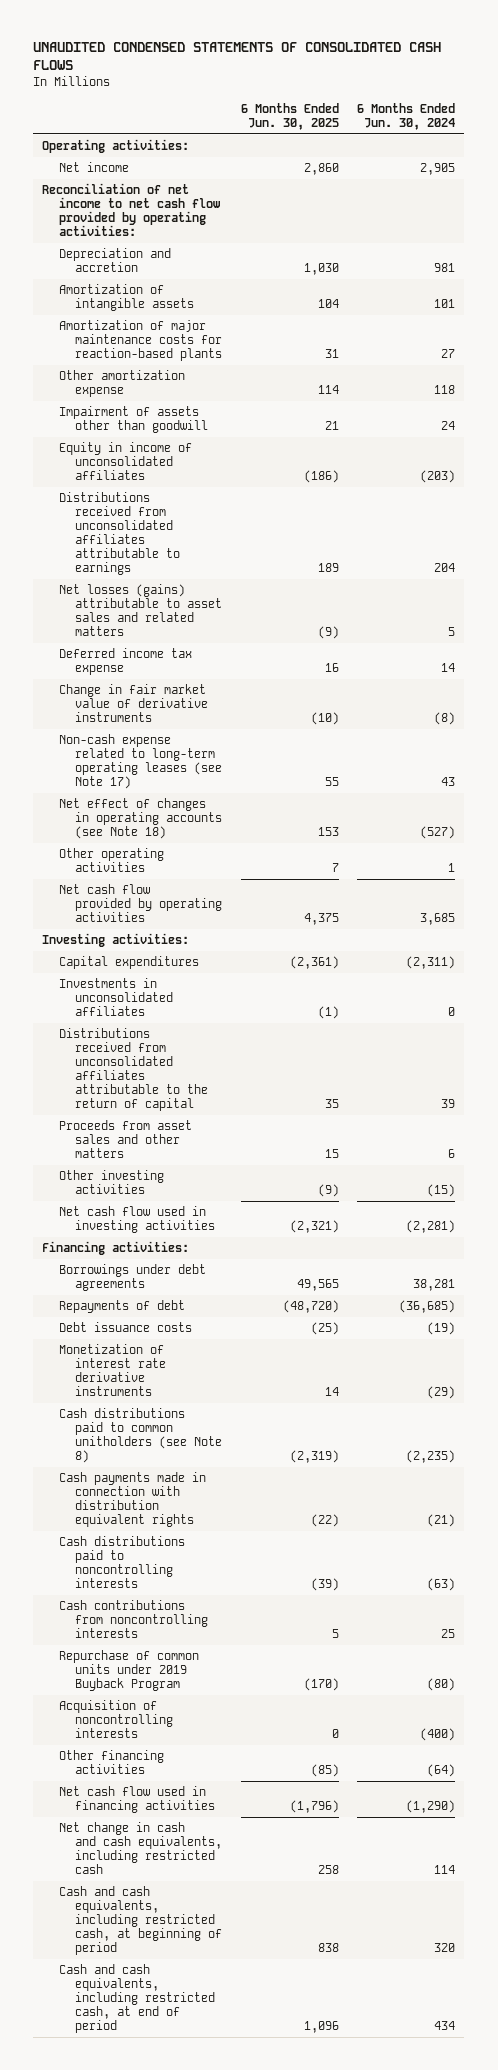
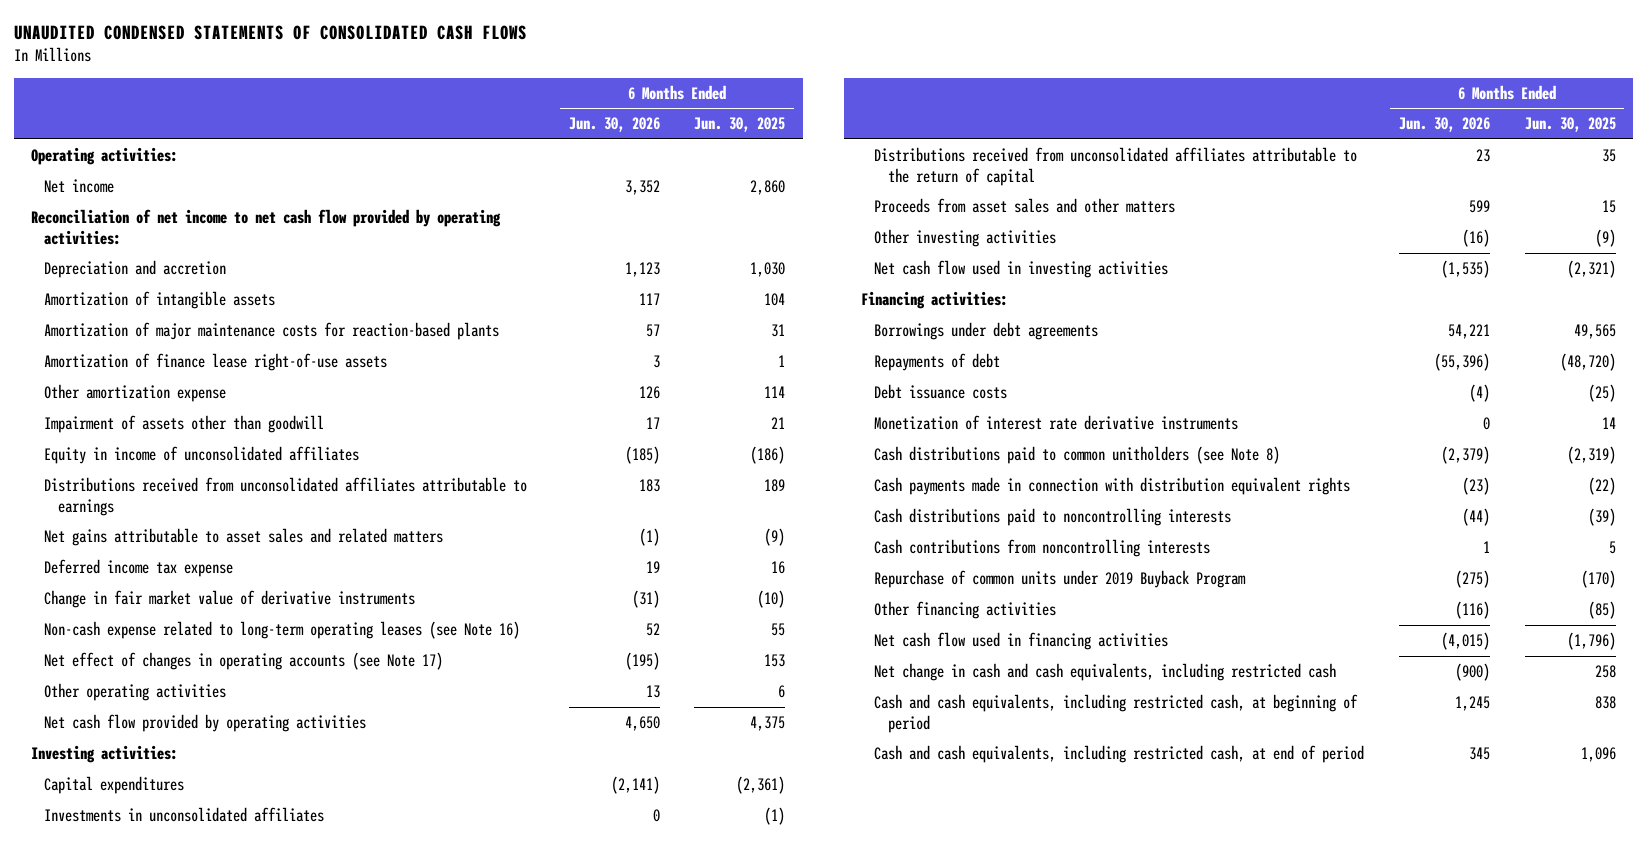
- | 6 Months Ended Jun. 30, 2025 | 6 Months Ended Jun. 30, 2024
+ | 6 Months Ended Jun. 30, 2026 | 6 Months Ended Jun. 30, 2025
+ Amortization of finance lease right-of-use assets | 3 | 1
- Net losses (gains) attributable to asset sales and related matters | (9) | 5
+ Net gains attributable to asset sales and related matters | (1) | (9)
- Non-cash expense related to long-term operating leases (see Note 17) | 55 | 43
- Net effect of changes in operating accounts (see Note 18) | 153 | (527)
- Other operating activities | 7 | 1
+ Non-cash expense related to long-term operating leases (see Note 16) | 52 | 55
+ Net effect of changes in operating accounts (see Note 17) | (195) | 153
+ Other operating activities | 13 | 6
- Acquisition of noncontrolling interests | 0 | (400)

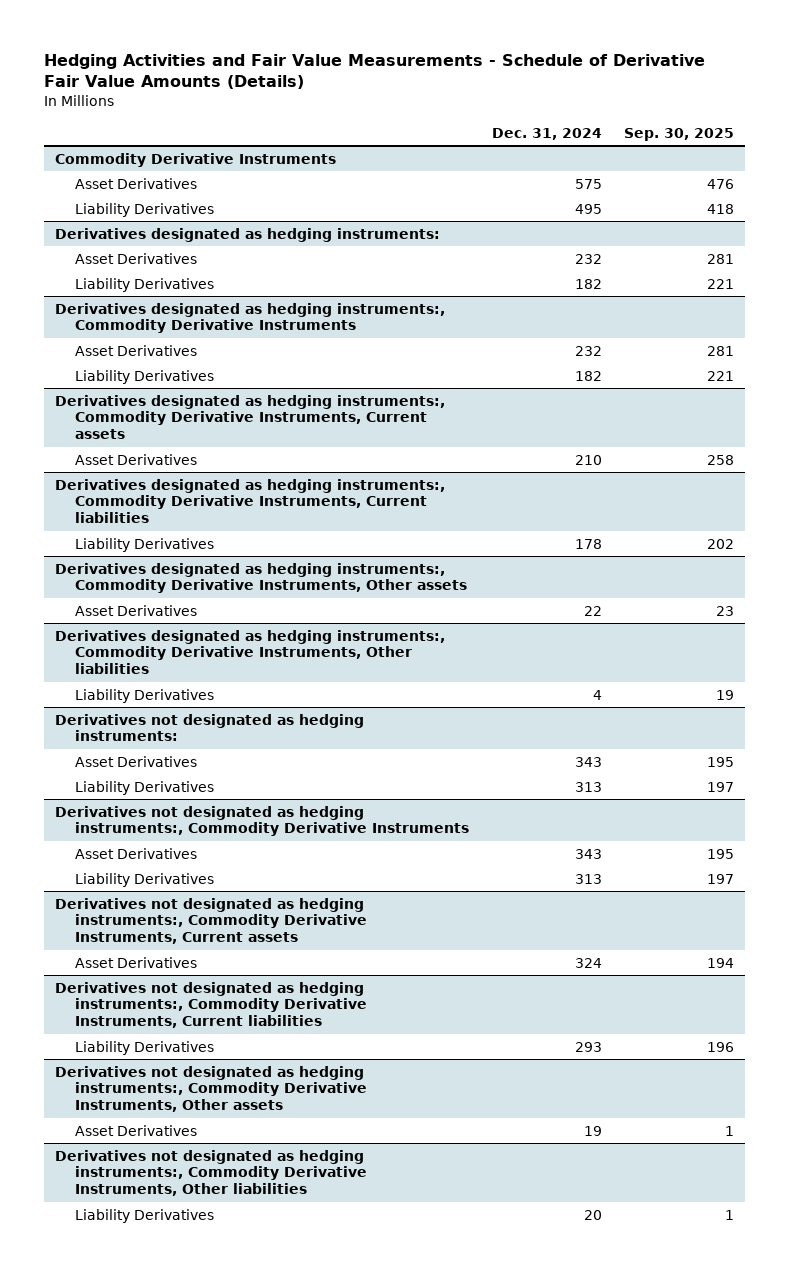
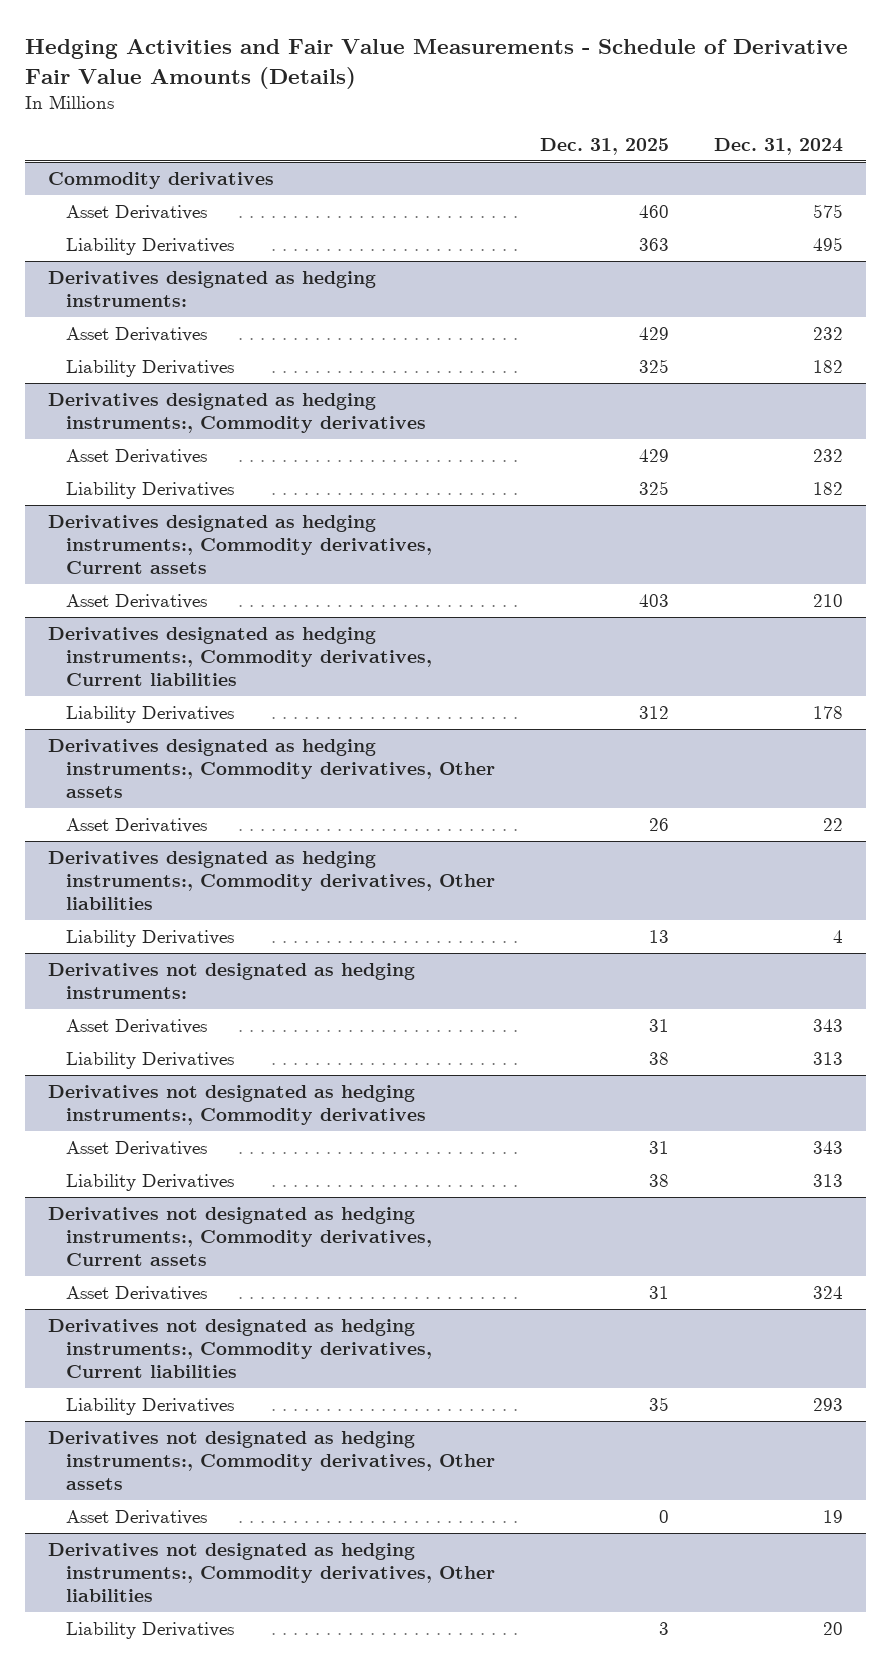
- | Dec. 31, 2024 | Sep. 30, 2025
+ | Dec. 31, 2025 | Dec. 31, 2024
- Commodity Derivative Instruments
+ Commodity derivatives
- Derivatives designated as hedging instruments:, Commodity Derivative Instruments
+ Derivatives designated as hedging instruments:, Commodity derivatives
- Derivatives designated as hedging instruments:, Commodity Derivative Instruments, Current assets
+ Derivatives designated as hedging instruments:, Commodity derivatives, Current assets
- Derivatives designated as hedging instruments:, Commodity Derivative Instruments, Current liabilities
+ Derivatives designated as hedging instruments:, Commodity derivatives, Current liabilities
- Derivatives designated as hedging instruments:, Commodity Derivative Instruments, Other assets
+ Derivatives designated as hedging instruments:, Commodity derivatives, Other assets
- Derivatives designated as hedging instruments:, Commodity Derivative Instruments, Other liabilities
+ Derivatives designated as hedging instruments:, Commodity derivatives, Other liabilities
- Derivatives not designated as hedging instruments:, Commodity Derivative Instruments
+ Derivatives not designated as hedging instruments:, Commodity derivatives
- Derivatives not designated as hedging instruments:, Commodity Derivative Instruments, Current assets
+ Derivatives not designated as hedging instruments:, Commodity derivatives, Current assets
- Derivatives not designated as hedging instruments:, Commodity Derivative Instruments, Current liabilities
+ Derivatives not designated as hedging instruments:, Commodity derivatives, Current liabilities
- Derivatives not designated as hedging instruments:, Commodity Derivative Instruments, Other assets
+ Derivatives not designated as hedging instruments:, Commodity derivatives, Other assets
- Derivatives not designated as hedging instruments:, Commodity Derivative Instruments, Other liabilities
+ Derivatives not designated as hedging instruments:, Commodity derivatives, Other liabilities

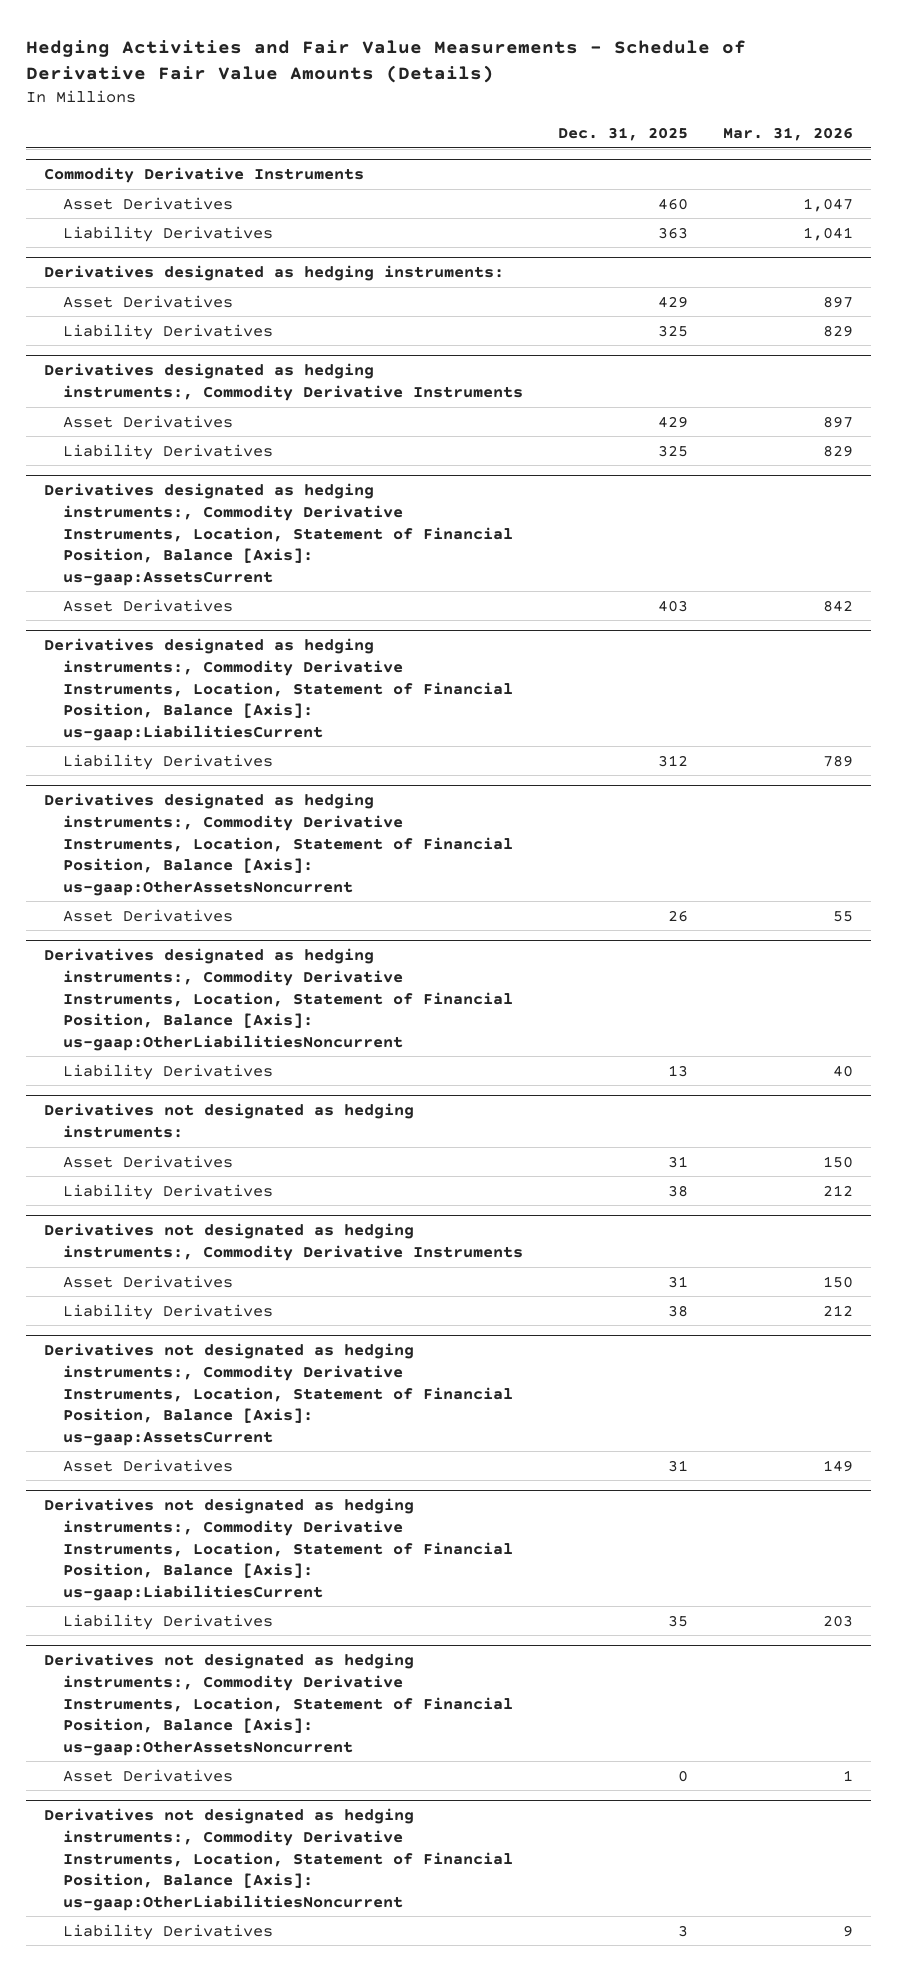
- | Dec. 31, 2025 | Dec. 31, 2024
+ | Dec. 31, 2025 | Mar. 31, 2026
- Commodity derivatives
+ Commodity Derivative Instruments
- Derivatives designated as hedging instruments:, Commodity derivatives
+ Derivatives designated as hedging instruments:, Commodity Derivative Instruments
- Derivatives designated as hedging instruments:, Commodity derivatives, Current assets
+ Derivatives designated as hedging instruments:, Commodity Derivative Instruments, Location, Statement of Financial Position, Balance [Axis]: us-gaap:AssetsCurrent
- Derivatives designated as hedging instruments:, Commodity derivatives, Current liabilities
+ Derivatives designated as hedging instruments:, Commodity Derivative Instruments, Location, Statement of Financial Position, Balance [Axis]: us-gaap:LiabilitiesCurrent
- Derivatives designated as hedging instruments:, Commodity derivatives, Other assets
+ Derivatives designated as hedging instruments:, Commodity Derivative Instruments, Location, Statement of Financial Position, Balance [Axis]: us-gaap:OtherAssetsNoncurrent
- Derivatives designated as hedging instruments:, Commodity derivatives, Other liabilities
+ Derivatives designated as hedging instruments:, Commodity Derivative Instruments, Location, Statement of Financial Position, Balance [Axis]: us-gaap:OtherLiabilitiesNoncurrent
- Derivatives not designated as hedging instruments:, Commodity derivatives
+ Derivatives not designated as hedging instruments:, Commodity Derivative Instruments
- Derivatives not designated as hedging instruments:, Commodity derivatives, Current assets
+ Derivatives not designated as hedging instruments:, Commodity Derivative Instruments, Location, Statement of Financial Position, Balance [Axis]: us-gaap:AssetsCurrent
- Derivatives not designated as hedging instruments:, Commodity derivatives, Current liabilities
+ Derivatives not designated as hedging instruments:, Commodity Derivative Instruments, Location, Statement of Financial Position, Balance [Axis]: us-gaap:LiabilitiesCurrent
- Derivatives not designated as hedging instruments:, Commodity derivatives, Other assets
+ Derivatives not designated as hedging instruments:, Commodity Derivative Instruments, Location, Statement of Financial Position, Balance [Axis]: us-gaap:OtherAssetsNoncurrent
- Derivatives not designated as hedging instruments:, Commodity derivatives, Other liabilities
+ Derivatives not designated as hedging instruments:, Commodity Derivative Instruments, Location, Statement of Financial Position, Balance [Axis]: us-gaap:OtherLiabilitiesNoncurrent

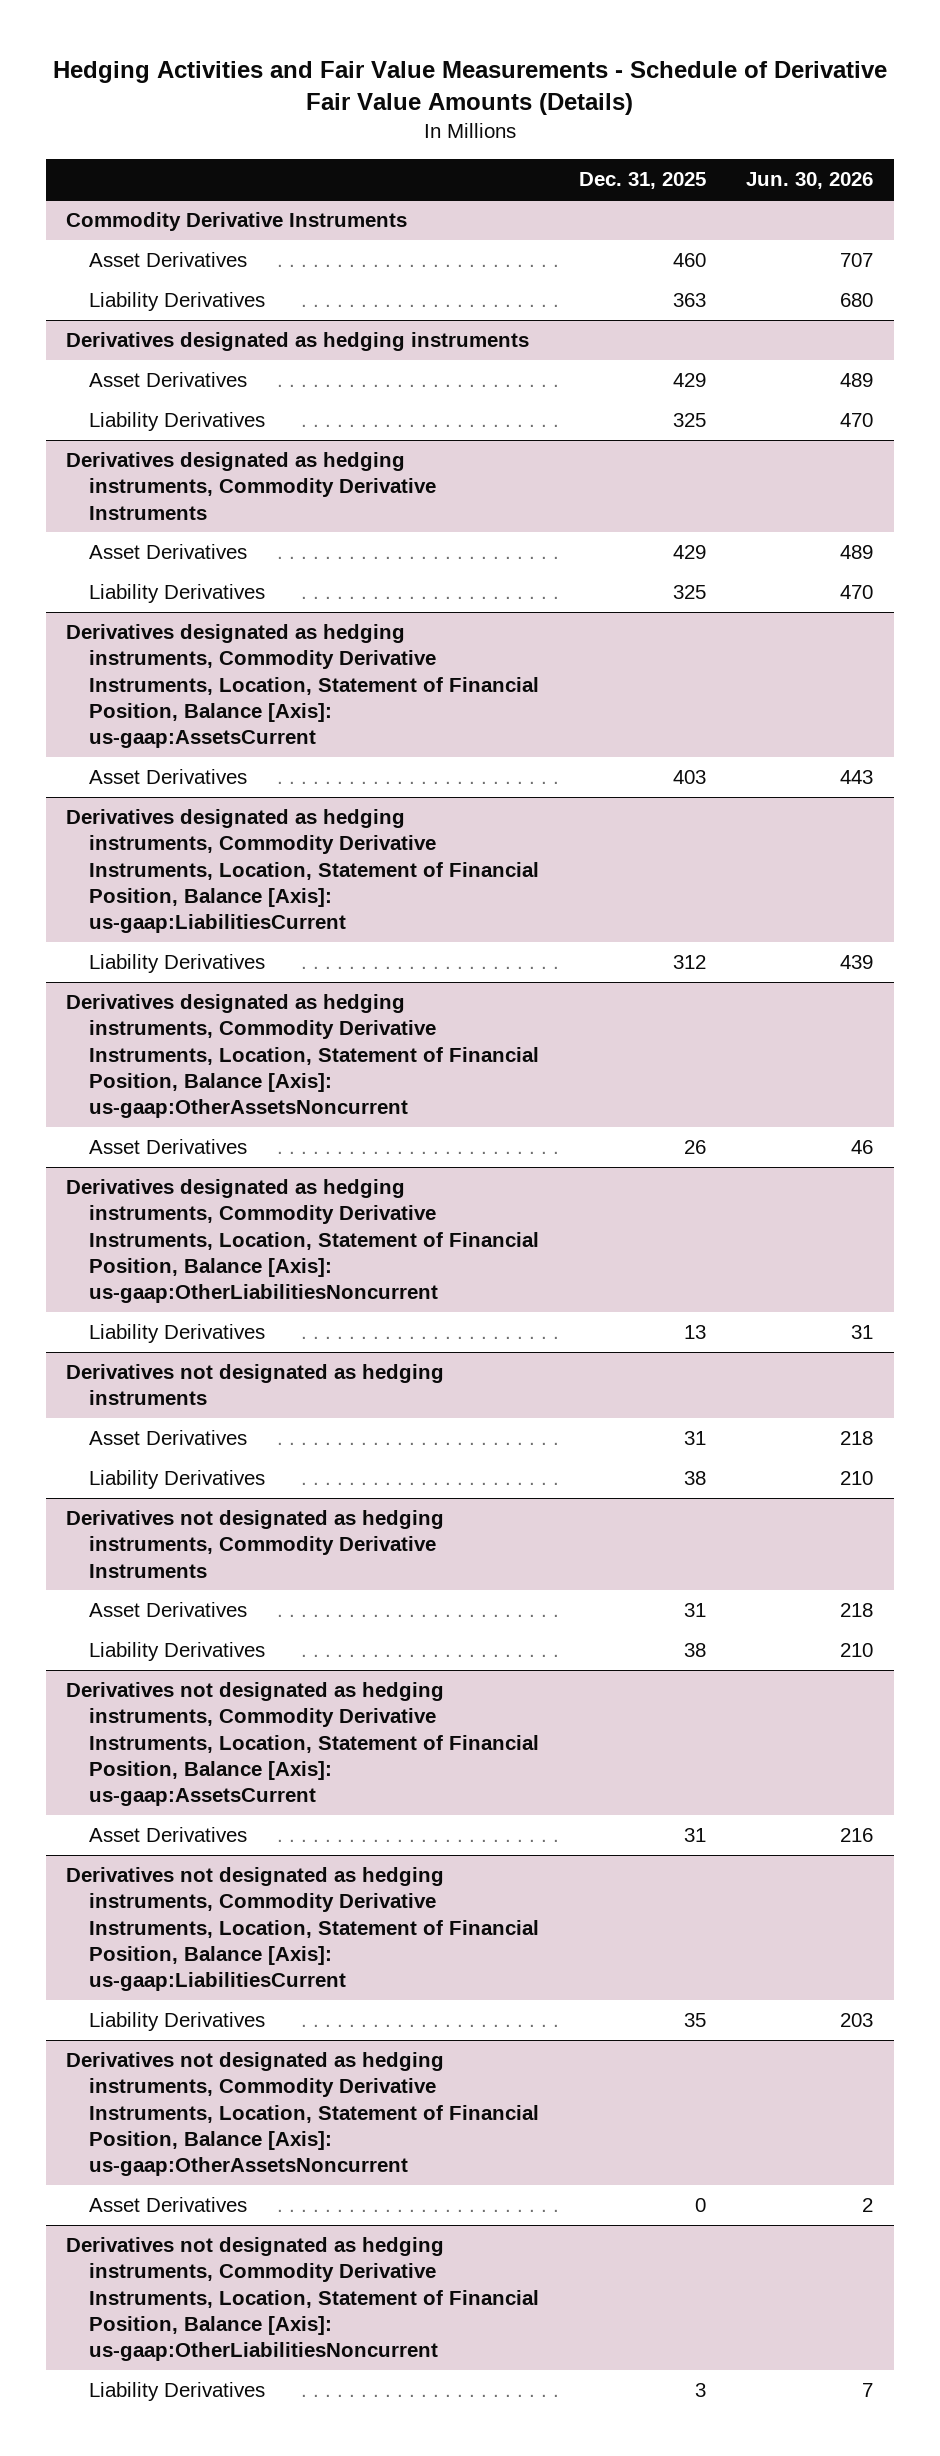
- | Dec. 31, 2025 | Mar. 31, 2026
+ | Dec. 31, 2025 | Jun. 30, 2026
- Derivatives designated as hedging instruments:
+ Derivatives designated as hedging instruments
- Derivatives designated as hedging instruments:, Commodity Derivative Instruments
+ Derivatives designated as hedging instruments, Commodity Derivative Instruments
- Derivatives designated as hedging instruments:, Commodity Derivative Instruments, Location, Statement of Financial Position, Balance [Axis]: us-gaap:AssetsCurrent
+ Derivatives designated as hedging instruments, Commodity Derivative Instruments, Location, Statement of Financial Position, Balance [Axis]: us-gaap:AssetsCurrent
- Derivatives designated as hedging instruments:, Commodity Derivative Instruments, Location, Statement of Financial Position, Balance [Axis]: us-gaap:LiabilitiesCurrent
+ Derivatives designated as hedging instruments, Commodity Derivative Instruments, Location, Statement of Financial Position, Balance [Axis]: us-gaap:LiabilitiesCurrent
- Derivatives designated as hedging instruments:, Commodity Derivative Instruments, Location, Statement of Financial Position, Balance [Axis]: us-gaap:OtherAssetsNoncurrent
+ Derivatives designated as hedging instruments, Commodity Derivative Instruments, Location, Statement of Financial Position, Balance [Axis]: us-gaap:OtherAssetsNoncurrent
- Derivatives designated as hedging instruments:, Commodity Derivative Instruments, Location, Statement of Financial Position, Balance [Axis]: us-gaap:OtherLiabilitiesNoncurrent
+ Derivatives designated as hedging instruments, Commodity Derivative Instruments, Location, Statement of Financial Position, Balance [Axis]: us-gaap:OtherLiabilitiesNoncurrent
- Derivatives not designated as hedging instruments:
+ Derivatives not designated as hedging instruments
- Derivatives not designated as hedging instruments:, Commodity Derivative Instruments
+ Derivatives not designated as hedging instruments, Commodity Derivative Instruments
- Derivatives not designated as hedging instruments:, Commodity Derivative Instruments, Location, Statement of Financial Position, Balance [Axis]: us-gaap:AssetsCurrent
+ Derivatives not designated as hedging instruments, Commodity Derivative Instruments, Location, Statement of Financial Position, Balance [Axis]: us-gaap:AssetsCurrent
- Derivatives not designated as hedging instruments:, Commodity Derivative Instruments, Location, Statement of Financial Position, Balance [Axis]: us-gaap:LiabilitiesCurrent
+ Derivatives not designated as hedging instruments, Commodity Derivative Instruments, Location, Statement of Financial Position, Balance [Axis]: us-gaap:LiabilitiesCurrent
- Derivatives not designated as hedging instruments:, Commodity Derivative Instruments, Location, Statement of Financial Position, Balance [Axis]: us-gaap:OtherAssetsNoncurrent
+ Derivatives not designated as hedging instruments, Commodity Derivative Instruments, Location, Statement of Financial Position, Balance [Axis]: us-gaap:OtherAssetsNoncurrent
- Derivatives not designated as hedging instruments:, Commodity Derivative Instruments, Location, Statement of Financial Position, Balance [Axis]: us-gaap:OtherLiabilitiesNoncurrent
+ Derivatives not designated as hedging instruments, Commodity Derivative Instruments, Location, Statement of Financial Position, Balance [Axis]: us-gaap:OtherLiabilitiesNoncurrent

